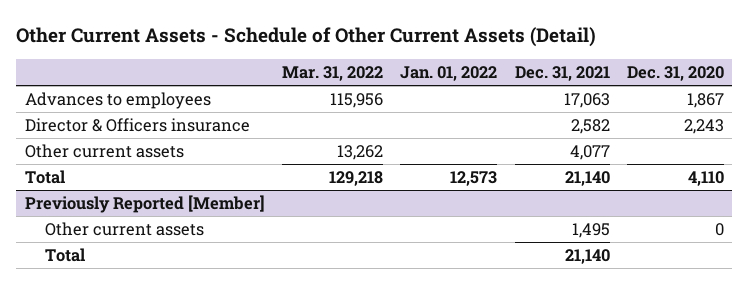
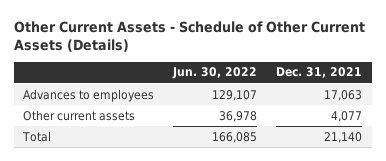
- Other Current Assets - Schedule of Other Current Assets (Detail)
+ Other Current Assets - Schedule of Other Current Assets (Details)
- | Mar. 31, 2022 | Jan. 01, 2022 | Dec. 31, 2021 | Dec. 31, 2020
+ | Jun. 30, 2022 | Dec. 31, 2021
- Director & Officers insurance | | | 2,582 | 2,243
- Previously Reported [Member]
- Other current assets | | | 1,495 | 0
- Total | | | 21,140 |

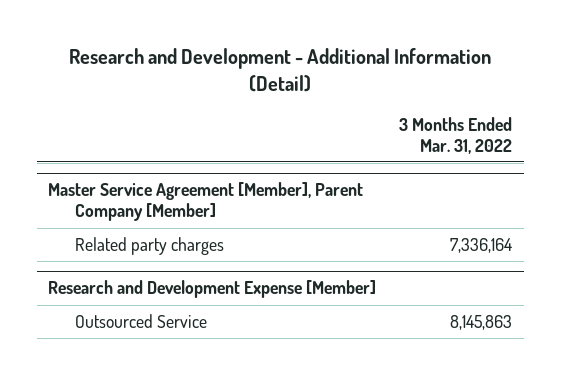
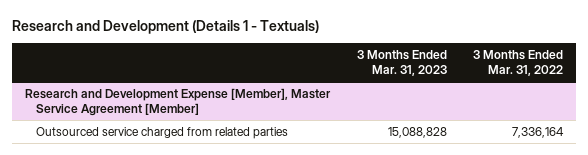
- Research and Development - Additional Information (Detail)
+ Research and Development (Details 1 - Textuals)
- | 3 Months Ended Mar. 31, 2022
+ | 3 Months Ended Mar. 31, 2023 | 3 Months Ended Mar. 31, 2022
- Master Service Agreement [Member], Parent Company [Member]
- Related party charges | 7,336,164
- Research and Development Expense [Member]
- Outsourced Service | 8,145,863
+ Research and Development Expense [Member], Master Service Agreement [Member]
+ Outsourced service charged from related parties | 15,088,828 | 7,336,164

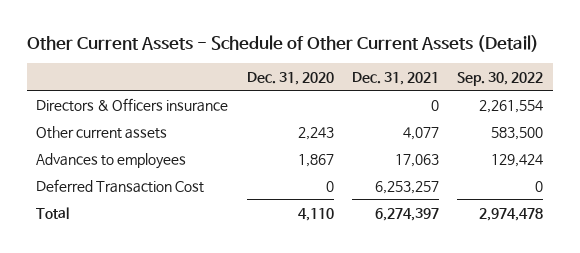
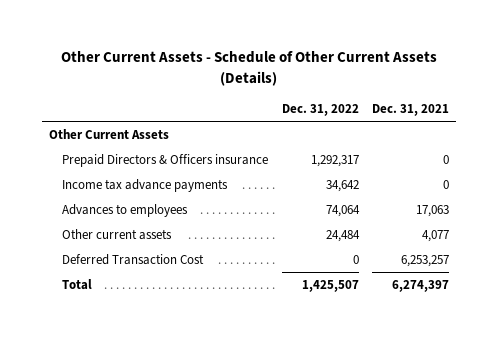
- Other Current Assets - Schedule of Other Current Assets (Detail)
+ Other Current Assets - Schedule of Other Current Assets (Details)
- | Dec. 31, 2020 | Dec. 31, 2021 | Sep. 30, 2022
+ | Dec. 31, 2022 | Dec. 31, 2021
- Directors & Officers insurance | | 0 | 2,261,554
+ Other Current Assets
+ Prepaid Directors & Officers insurance | 1,292,317 | 0
+ Income tax advance payments | 34,642 | 0
moved down: Other current assets | 24,484 | 4,077

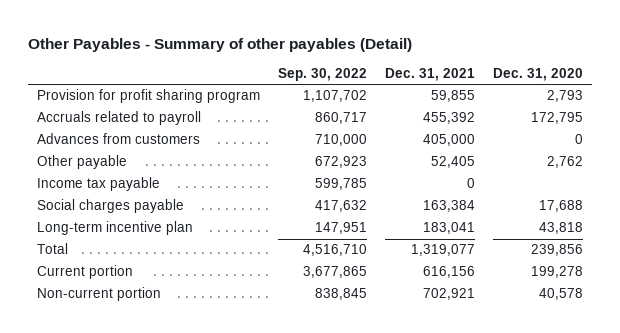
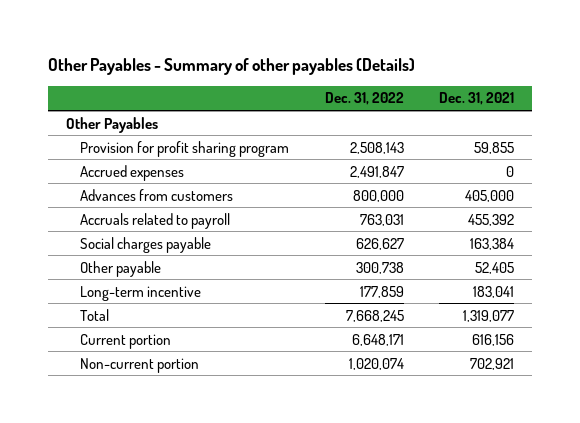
- Other Payables - Summary of other payables (Detail)
+ Other Payables - Summary of other payables (Details)
- | Sep. 30, 2022 | Dec. 31, 2021 | Dec. 31, 2020
+ | Dec. 31, 2022 | Dec. 31, 2021
+ Other Payables
+ Accrued expenses | 2,491,847 | 0
- Income tax payable | 599,785 | 0 |
moved down: Accruals related to payroll | 763,031 | 455,392
- Long-term incentive plan | 147,951 | 183,041 | 43,818
moved down: Other payable | 300,738 | 52,405
+ Long-term incentive | 177,859 | 183,041

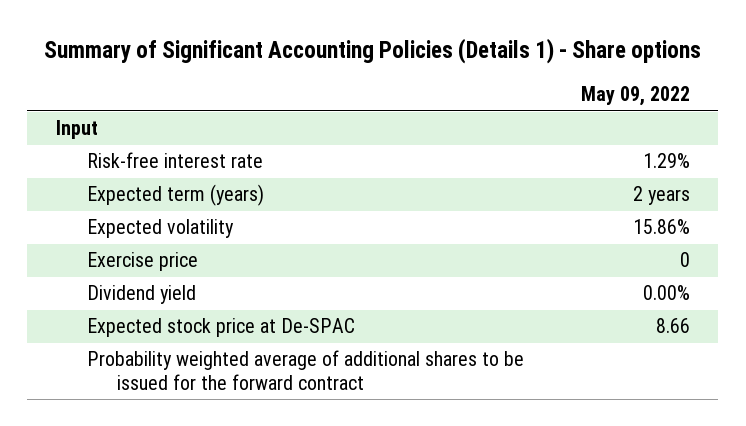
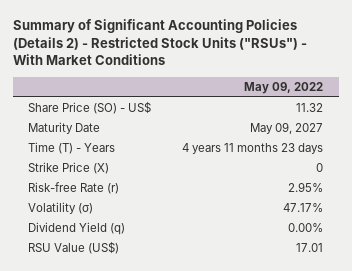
- Summary of Significant Accounting Policies (Details 1) - Share options
+ Summary of Significant Accounting Policies (Details 2) - Restricted Stock Units ("RSUs") - With Market Conditions
- Input
- Risk-free interest rate | 1.29%
- Expected term (years) | 2 years
- Expected volatility | 15.86%
- Exercise price | 0
- Dividend yield | 0.00%
- Expected stock price at De-SPAC | 8.66
- Probability weighted average of additional shares to be issued for the forward contract
+ Share Price (SO) - US$ | 11.32
+ Maturity Date | May 09, 2027
+ Time (T) - Years | 4 years 11 months 23 days
+ Strike Price (X) | 0
+ Risk-free Rate (r) | 2.95%
+ Volatility (σ) | 47.17%
+ Dividend Yield (q) | 0.00%
+ RSU Value (US$) | 17.01

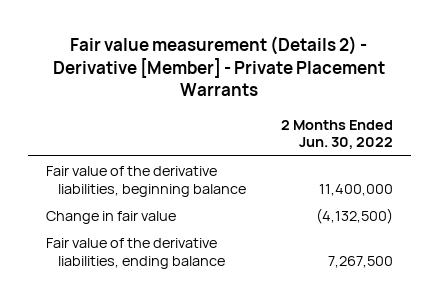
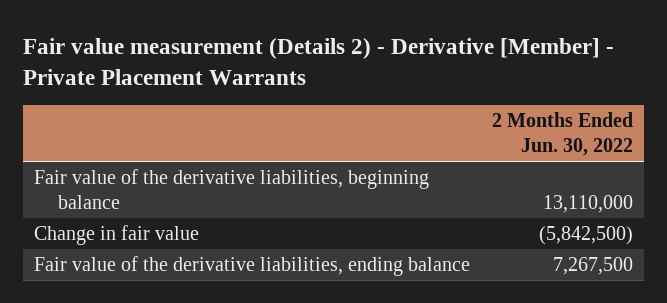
- Fair value of the derivative liabilities, beginning balance | 11,400,000
- Change in fair value | (4,132,500)
+ Fair value of the derivative liabilities, beginning balance | 13,110,000
+ Change in fair value | (5,842,500)

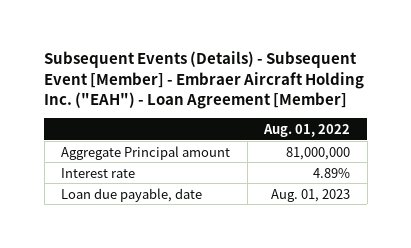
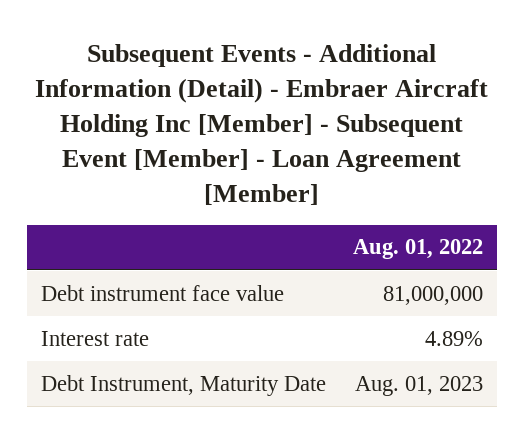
- Subsequent Events (Details) - Subsequent Event [Member] - Embraer Aircraft Holding Inc. ("EAH") - Loan Agreement [Member]
+ Subsequent Events - Additional Information (Detail) - Embraer Aircraft Holding Inc [Member] - Subsequent Event [Member] - Loan Agreement [Member]
- Aggregate Principal amount | 81,000,000
+ Debt instrument face value | 81,000,000
- Loan due payable, date | Aug. 01, 2023
+ Debt Instrument, Maturity Date | Aug. 01, 2023

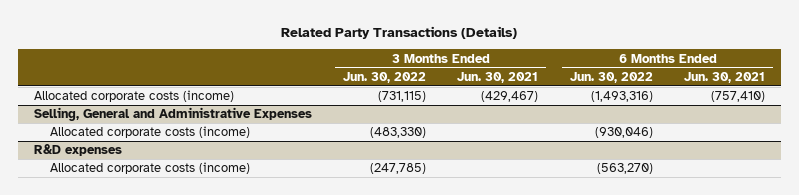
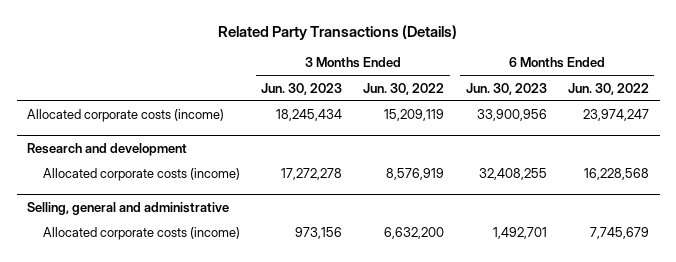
- | 3 Months Ended Jun. 30, 2022 | 3 Months Ended Jun. 30, 2021 | 6 Months Ended Jun. 30, 2022 | 6 Months Ended Jun. 30, 2021
+ | 3 Months Ended Jun. 30, 2023 | 3 Months Ended Jun. 30, 2022 | 6 Months Ended Jun. 30, 2023 | 6 Months Ended Jun. 30, 2022
- Allocated corporate costs (income) | (731,115) | (429,467) | (1,493,316) | (757,410)
- Selling, General and Administrative Expenses
- Allocated corporate costs (income) | (483,330) | | (930,046) |
- R&D expenses
- Allocated corporate costs (income) | (247,785) | | (563,270) |
+ Allocated corporate costs (income) | 18,245,434 | 15,209,119 | 33,900,956 | 23,974,247
+ Research and development
+ Allocated corporate costs (income) | 17,272,278 | 8,576,919 | 32,408,255 | 16,228,568
+ Selling, general and administrative
+ Allocated corporate costs (income) | 973,156 | 6,632,200 | 1,492,701 | 7,745,679

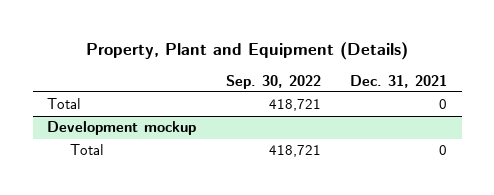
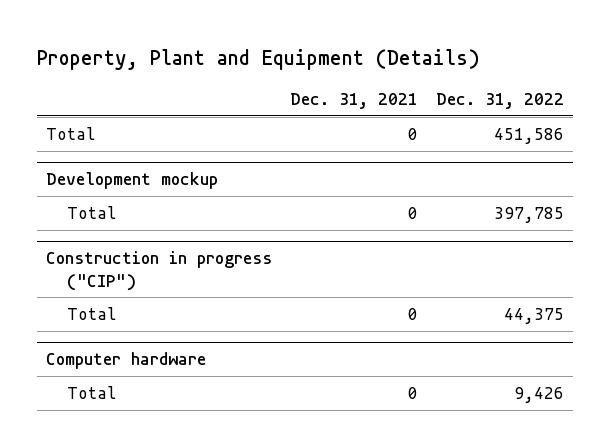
- | Sep. 30, 2022 | Dec. 31, 2021
+ | Dec. 31, 2021 | Dec. 31, 2022
+ Construction in progress ("CIP")
+ Total | 0 | 44,375
+ Computer hardware
+ Total | 0 | 9,426

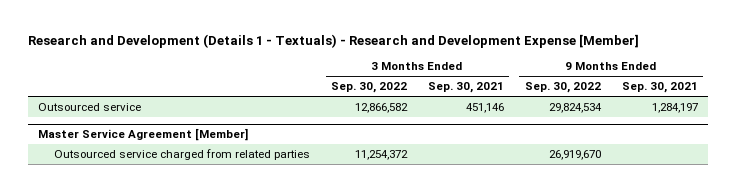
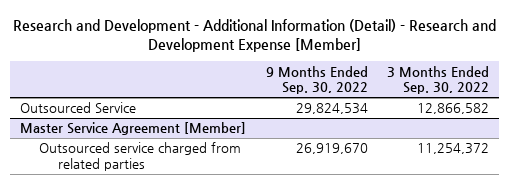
- Research and Development (Details 1 - Textuals) - Research and Development Expense [Member]
+ Research and Development - Additional Information (Detail) - Research and Development Expense [Member]
- | 3 Months Ended Sep. 30, 2022 | 3 Months Ended Sep. 30, 2021 | 9 Months Ended Sep. 30, 2022 | 9 Months Ended Sep. 30, 2021
+ | 9 Months Ended Sep. 30, 2022 | 3 Months Ended Sep. 30, 2022
- Outsourced service | 12,866,582 | 451,146 | 29,824,534 | 1,284,197
+ Outsourced Service | 29,824,534 | 12,866,582

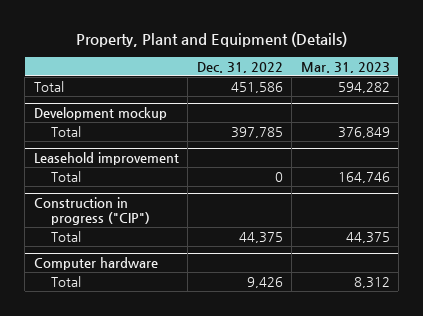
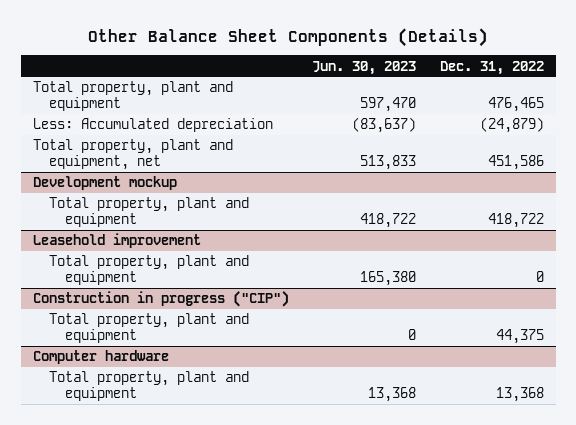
- Property, Plant and Equipment (Details)
+ Other Balance Sheet Components (Details)
- | Dec. 31, 2022 | Mar. 31, 2023
+ | Jun. 30, 2023 | Dec. 31, 2022
- Total | 451,586 | 594,282
+ Total property, plant and equipment | 597,470 | 476,465
+ Less: Accumulated depreciation | (83,637) | (24,879)
+ Total property, plant and equipment, net | 513,833 | 451,586
@ Development mockup
- Total | 397,785 | 376,849
+ Total property, plant and equipment | 418,722 | 418,722
@ Leasehold improvement
- Total | 0 | 164,746
+ Total property, plant and equipment | 165,380 | 0
@ Construction in progress ("CIP")
- Total | 44,375 | 44,375
+ Total property, plant and equipment | 0 | 44,375
@ Computer hardware
- Total | 9,426 | 8,312
+ Total property, plant and equipment | 13,368 | 13,368

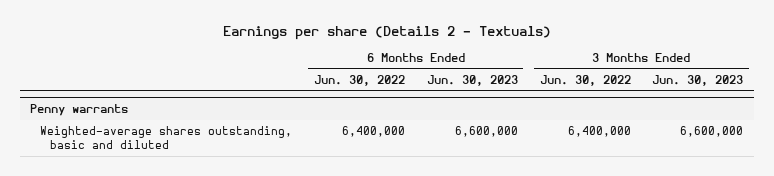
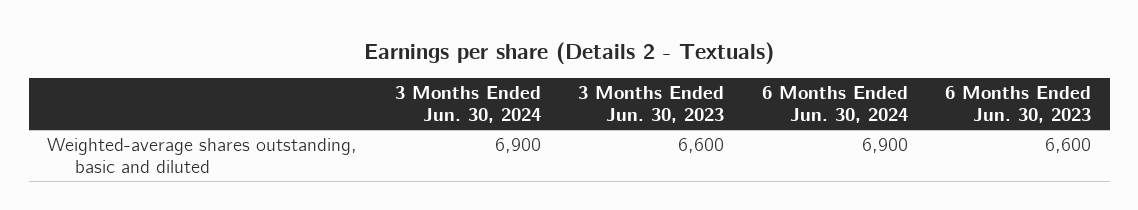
- | 6 Months Ended Jun. 30, 2022 | 6 Months Ended Jun. 30, 2023 | 3 Months Ended Jun. 30, 2022 | 3 Months Ended Jun. 30, 2023
+ | 3 Months Ended Jun. 30, 2024 | 3 Months Ended Jun. 30, 2023 | 6 Months Ended Jun. 30, 2024 | 6 Months Ended Jun. 30, 2023
- Penny warrants
- Weighted-average shares outstanding, basic and diluted | 6,400,000 | 6,600,000 | 6,400,000 | 6,600,000
+ Weighted-average shares outstanding, basic and diluted | 6,900 | 6,600 | 6,900 | 6,600

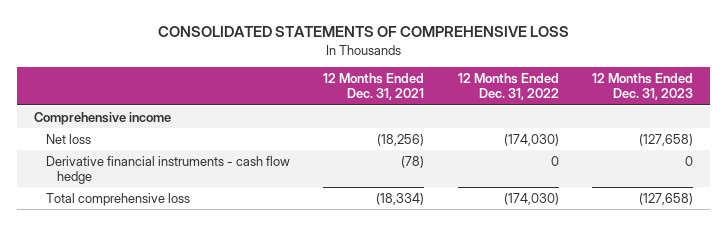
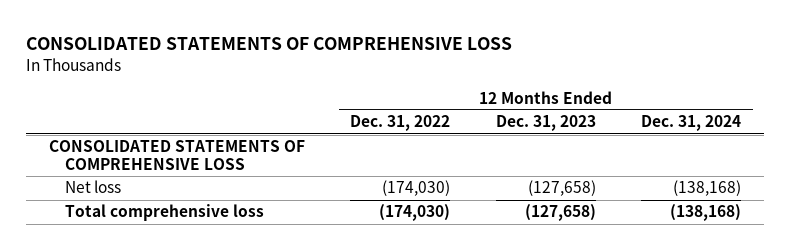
- | 12 Months Ended Dec. 31, 2021 | 12 Months Ended Dec. 31, 2022 | 12 Months Ended Dec. 31, 2023
+ | 12 Months Ended Dec. 31, 2022 | 12 Months Ended Dec. 31, 2023 | 12 Months Ended Dec. 31, 2024
- Comprehensive income
+ CONSOLIDATED STATEMENTS OF COMPREHENSIVE LOSS
- Derivative financial instruments - cash flow hedge | (78) | 0 | 0

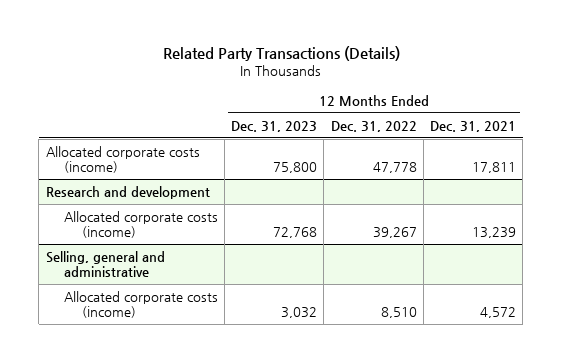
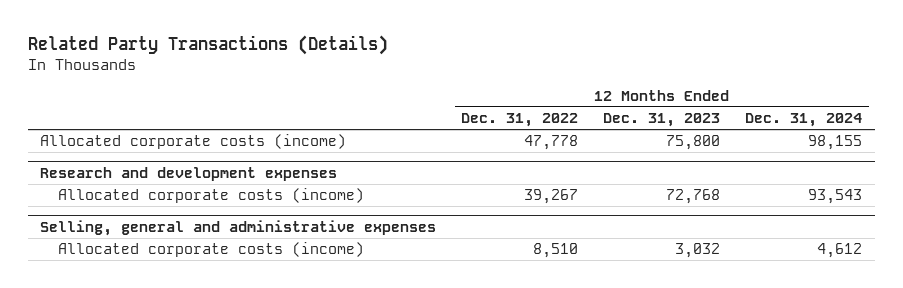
- | 12 Months Ended Dec. 31, 2023 | 12 Months Ended Dec. 31, 2022 | 12 Months Ended Dec. 31, 2021
+ | 12 Months Ended Dec. 31, 2022 | 12 Months Ended Dec. 31, 2023 | 12 Months Ended Dec. 31, 2024
- Research and development
+ Research and development expenses
- Selling, general and administrative
+ Selling, general and administrative expenses

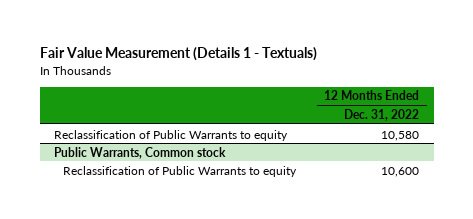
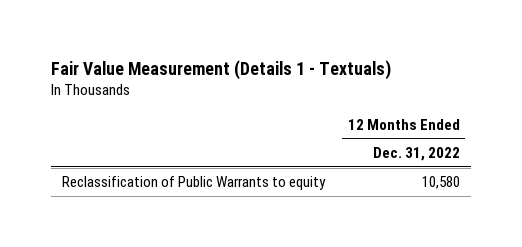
- Public Warrants, Common stock
- Reclassification of Public Warrants to equity | 10,600

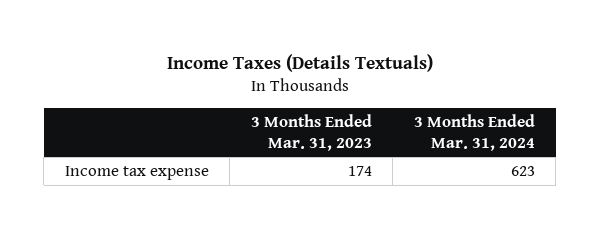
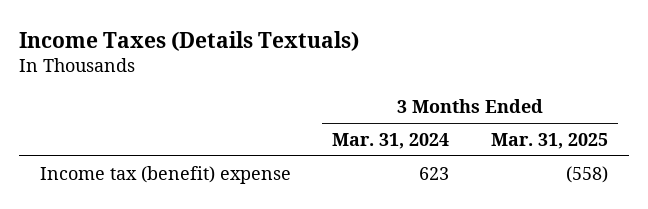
- | 3 Months Ended Mar. 31, 2023 | 3 Months Ended Mar. 31, 2024
+ | 3 Months Ended Mar. 31, 2024 | 3 Months Ended Mar. 31, 2025
- Income tax expense | 174 | 623
+ Income tax (benefit) expense | 623 | (558)

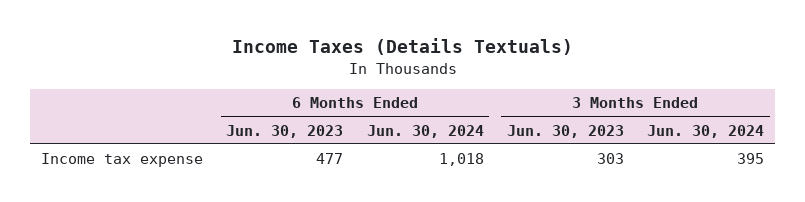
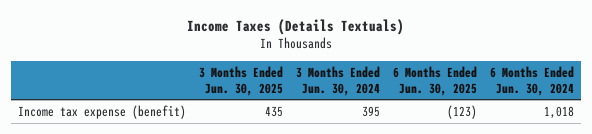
- | 6 Months Ended Jun. 30, 2023 | 6 Months Ended Jun. 30, 2024 | 3 Months Ended Jun. 30, 2023 | 3 Months Ended Jun. 30, 2024
+ | 3 Months Ended Jun. 30, 2025 | 3 Months Ended Jun. 30, 2024 | 6 Months Ended Jun. 30, 2025 | 6 Months Ended Jun. 30, 2024
- Income tax expense | 477 | 1,018 | 303 | 395
+ Income tax expense (benefit) | 435 | 395 | (123) | 1,018

